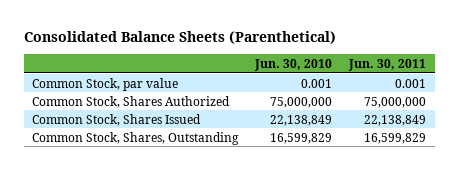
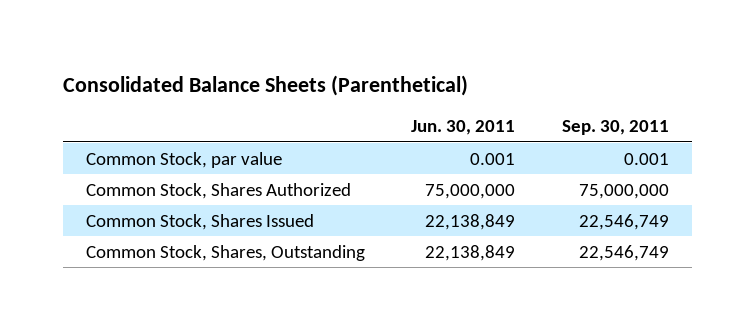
- | Jun. 30, 2010 | Jun. 30, 2011
+ | Jun. 30, 2011 | Sep. 30, 2011
- Common Stock, Shares, Outstanding | 16,599,829 | 16,599,829
+ Common Stock, Shares, Outstanding | 22,138,849 | 22,546,749

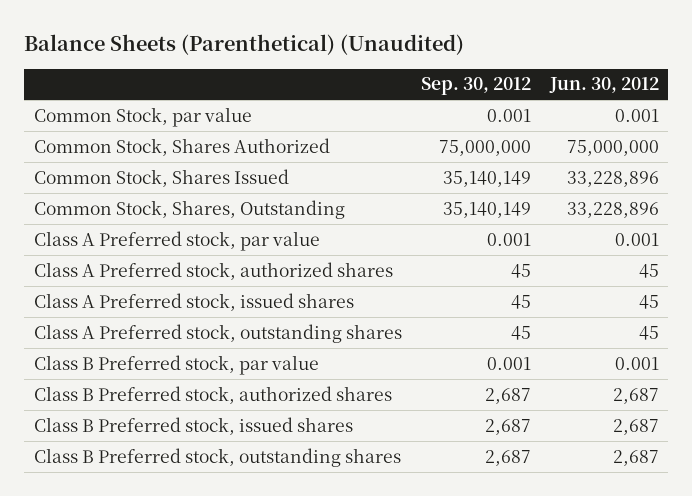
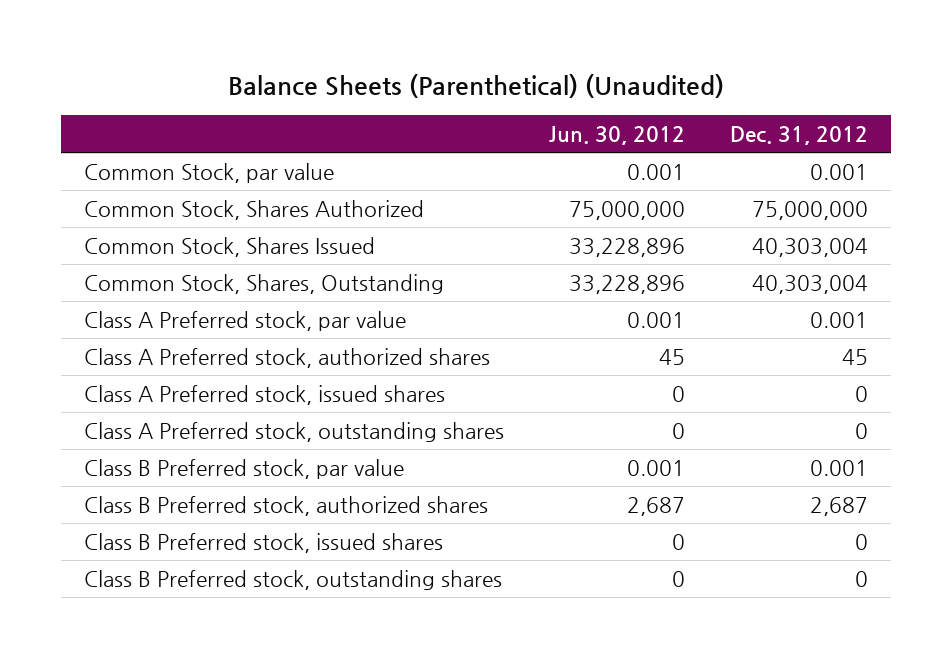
- | Sep. 30, 2012 | Jun. 30, 2012
+ | Jun. 30, 2012 | Dec. 31, 2012
- Class A Preferred stock, issued shares | 45 | 45
- Class A Preferred stock, outstanding shares | 45 | 45
+ Class A Preferred stock, issued shares | 0 | 0
+ Class A Preferred stock, outstanding shares | 0 | 0
- Class B Preferred stock, issued shares | 2,687 | 2,687
- Class B Preferred stock, outstanding shares | 2,687 | 2,687
+ Class B Preferred stock, issued shares | 0 | 0
+ Class B Preferred stock, outstanding shares | 0 | 0

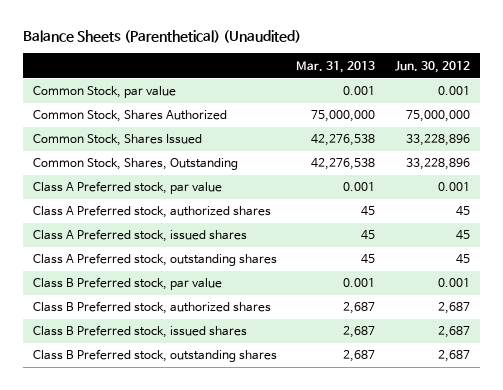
- | Jun. 30, 2012 | Dec. 31, 2012
+ | Mar. 31, 2013 | Jun. 30, 2012
- Class A Preferred stock, issued shares | 0 | 0
- Class A Preferred stock, outstanding shares | 0 | 0
+ Class A Preferred stock, issued shares | 45 | 45
+ Class A Preferred stock, outstanding shares | 45 | 45
- Class B Preferred stock, issued shares | 0 | 0
- Class B Preferred stock, outstanding shares | 0 | 0
+ Class B Preferred stock, issued shares | 2,687 | 2,687
+ Class B Preferred stock, outstanding shares | 2,687 | 2,687

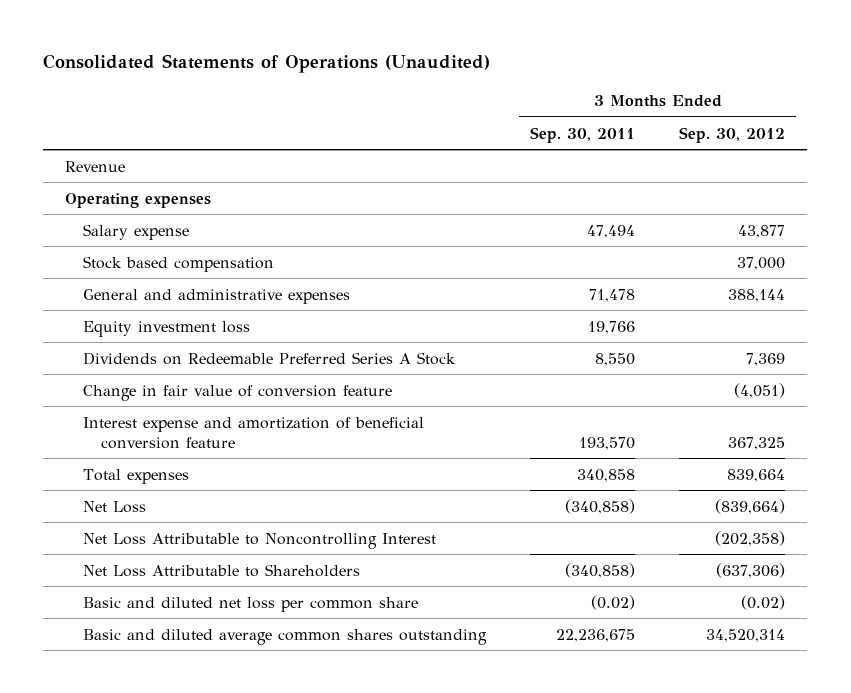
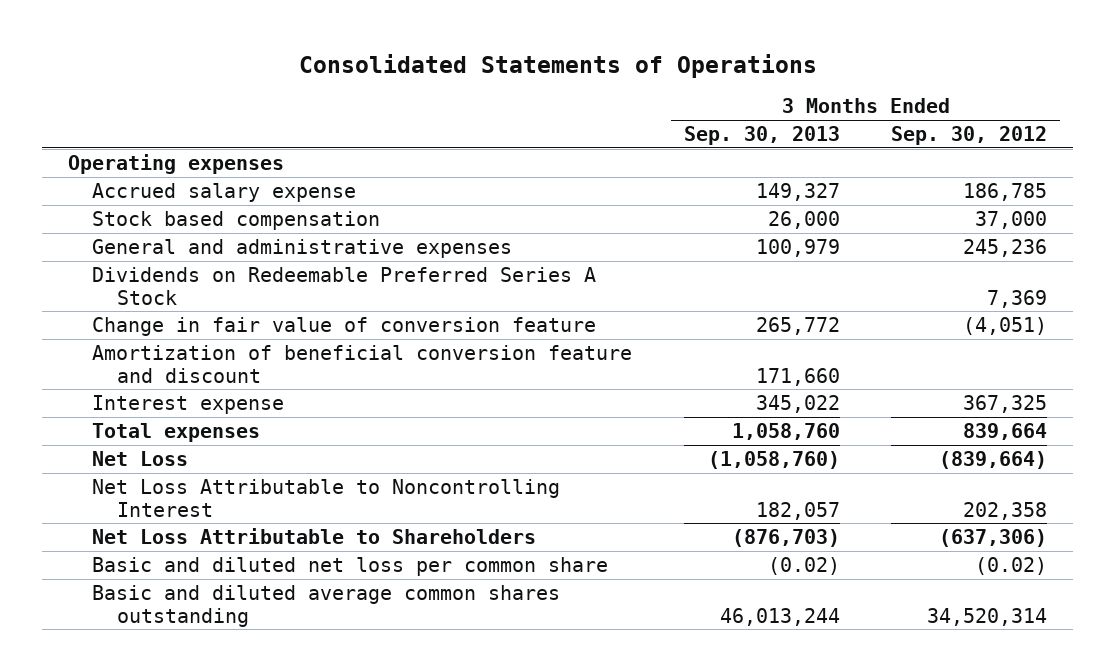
- Consolidated Statements of Operations (Unaudited)
+ Consolidated Statements of Operations
- | 3 Months Ended Sep. 30, 2011 | 3 Months Ended Sep. 30, 2012
+ | 3 Months Ended Sep. 30, 2013 | 3 Months Ended Sep. 30, 2012
- Revenue
- Salary expense | 47,494 | 43,877
+ Accrued salary expense | 149,327 | 186,785
- General and administrative expenses | 71,478 | 388,144
- Equity investment loss | 19,766 |
+ General and administrative expenses | 100,979 | 245,236
- Interest expense and amortization of beneficial conversion feature | 193,570 | 367,325
+ Amortization of beneficial conversion feature and discount | 171,660 |
+ Interest expense | 345,022 | 367,325
- Net Loss Attributable to Noncontrolling Interest | | (202,358)
+ Net Loss Attributable to Noncontrolling Interest | 182,057 | 202,358

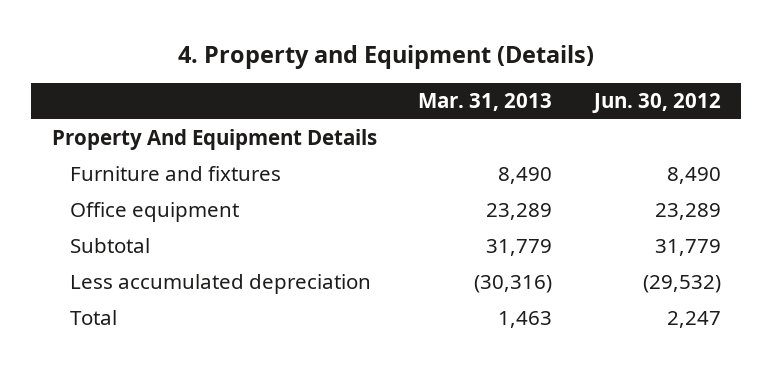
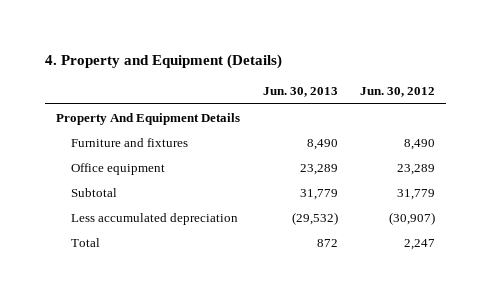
- | Mar. 31, 2013 | Jun. 30, 2012
+ | Jun. 30, 2013 | Jun. 30, 2012
- Less accumulated depreciation | (30,316) | (29,532)
+ Less accumulated depreciation | (29,532) | (30,907)

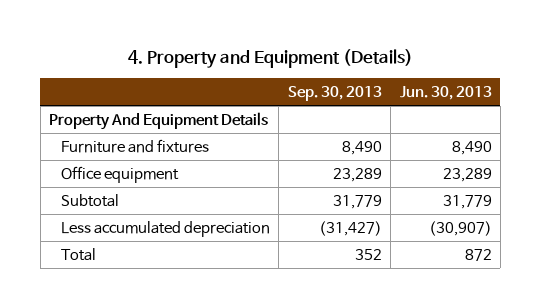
- | Jun. 30, 2013 | Jun. 30, 2012
+ | Sep. 30, 2013 | Jun. 30, 2013
- Less accumulated depreciation | (29,532) | (30,907)
+ Less accumulated depreciation | (31,427) | (30,907)

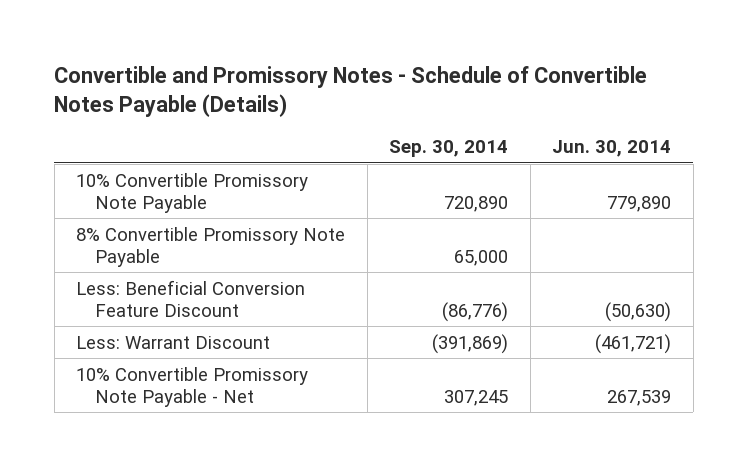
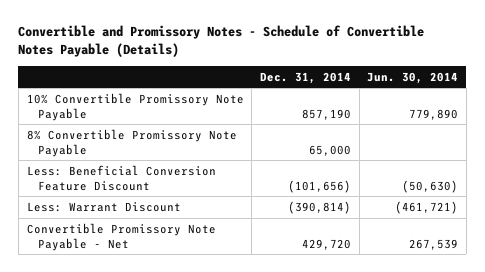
- | Sep. 30, 2014 | Jun. 30, 2014
+ | Dec. 31, 2014 | Jun. 30, 2014
- 10% Convertible Promissory Note Payable - Net | 307,245 | 267,539
+ Convertible Promissory Note Payable - Net | 429,720 | 267,539

